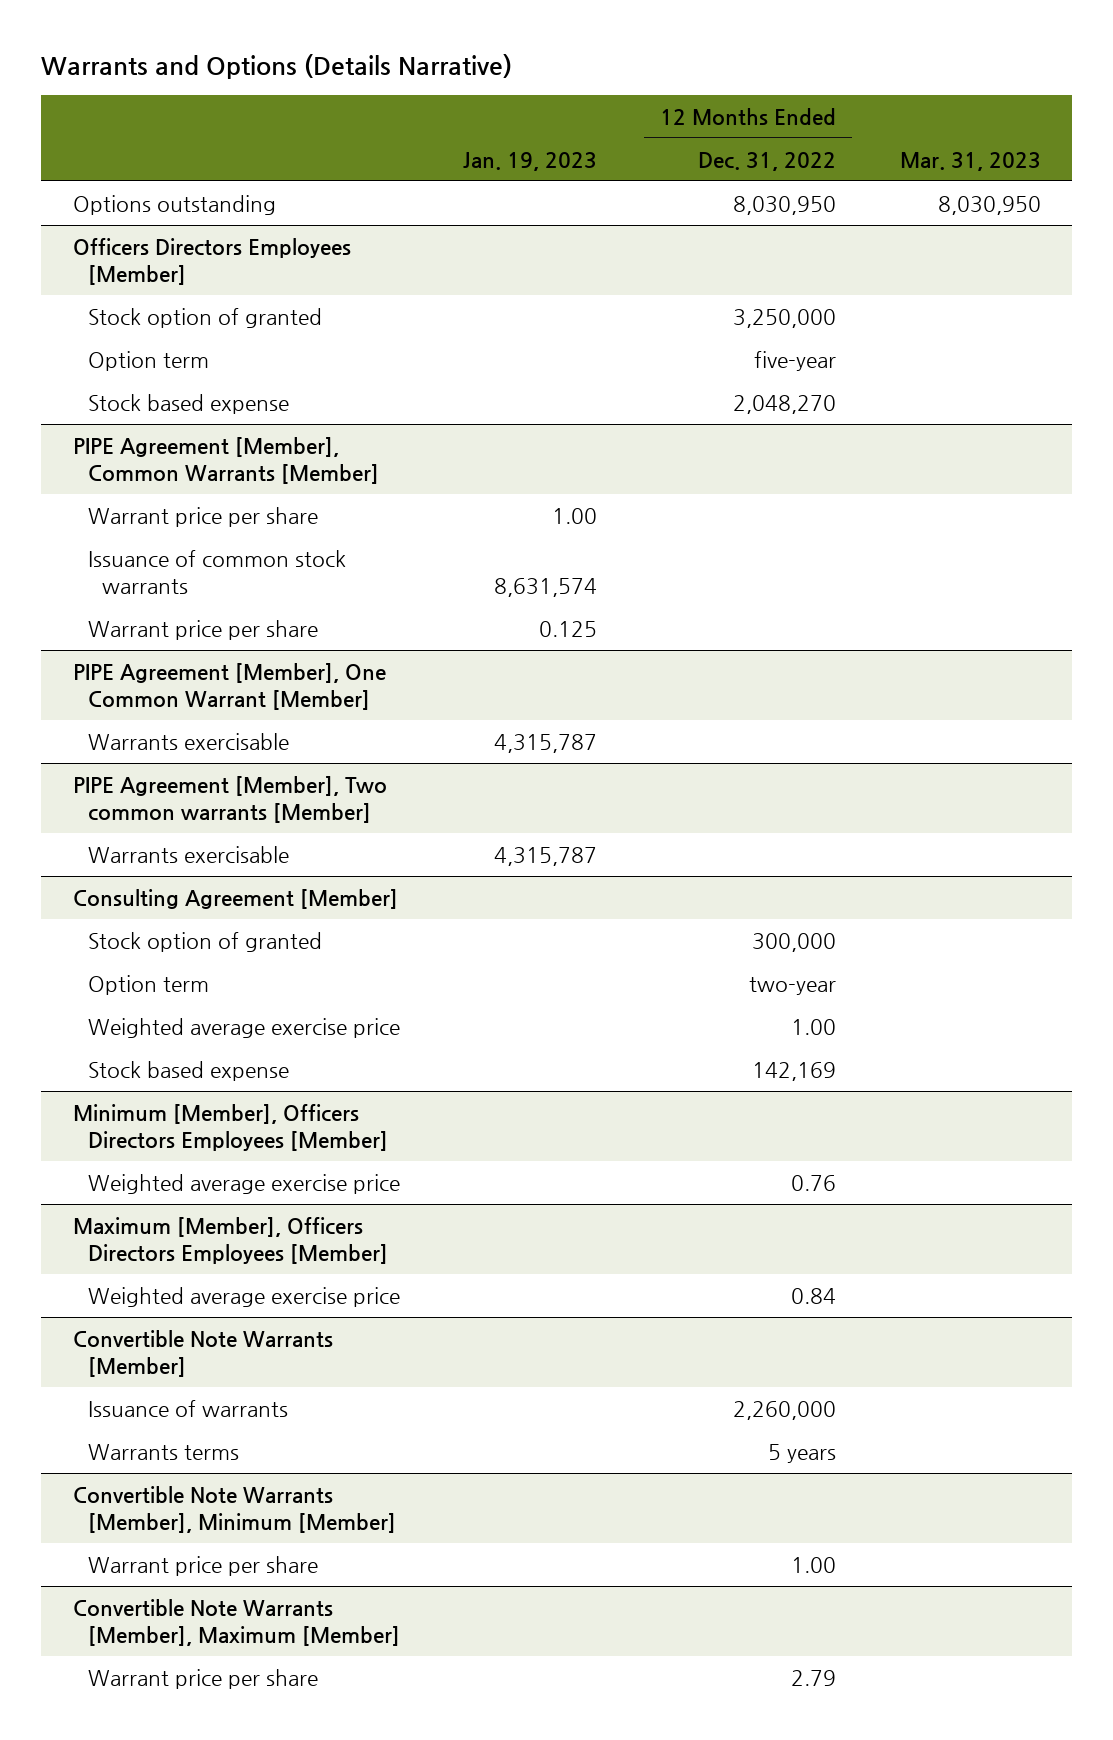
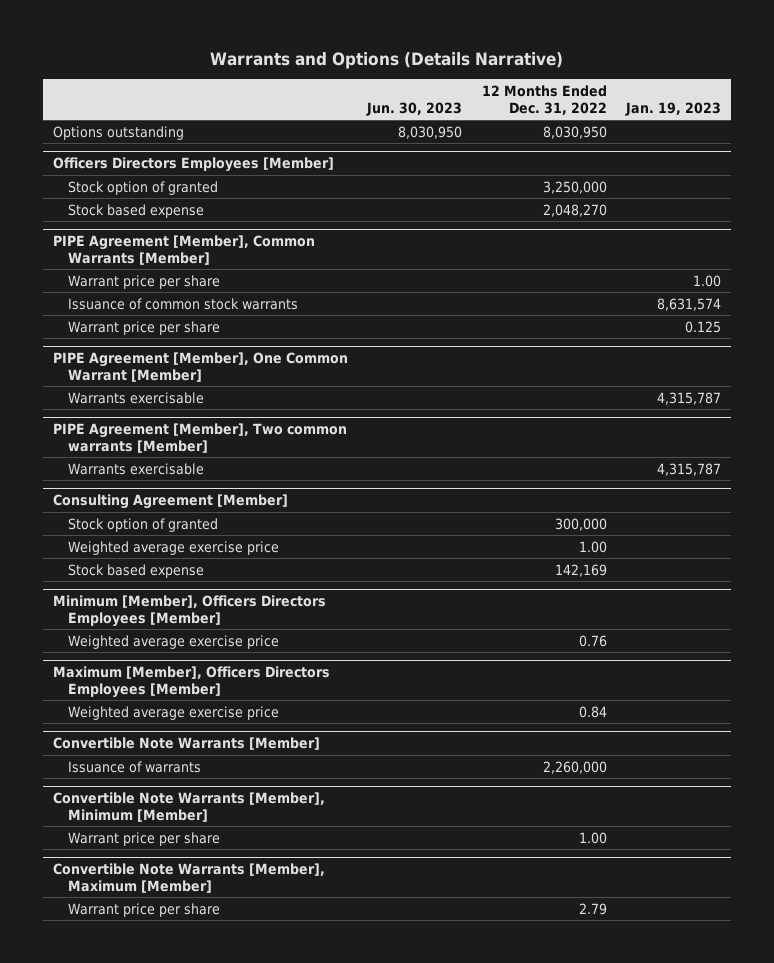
- | Jan. 19, 2023 | 12 Months Ended Dec. 31, 2022 | Mar. 31, 2023
+ | Jun. 30, 2023 | 12 Months Ended Dec. 31, 2022 | Jan. 19, 2023
@ Officers Directors Employees [Member]
- Option term | | five-year |
@ Consulting Agreement [Member]
- Option term | | two-year |
@ Convertible Note Warrants [Member]
- Warrants terms | | 5 years |

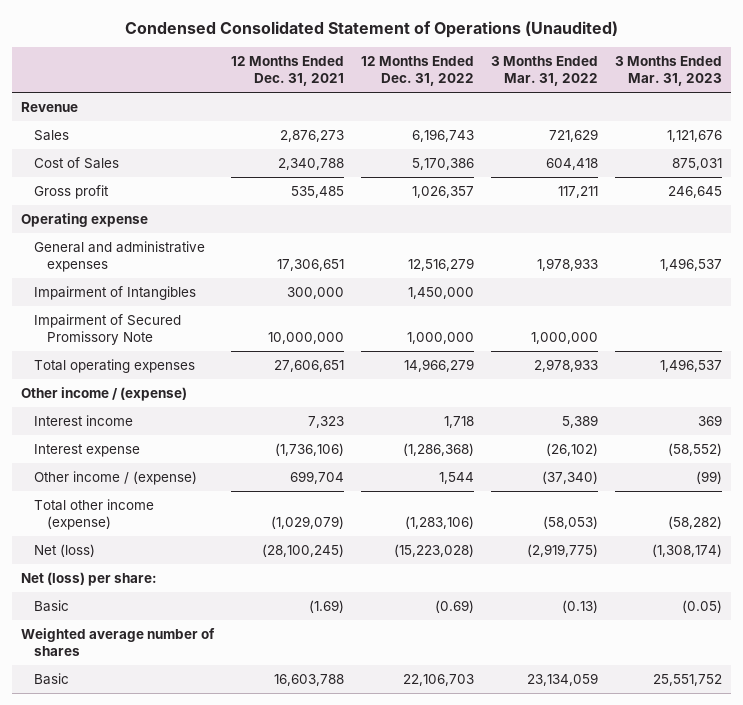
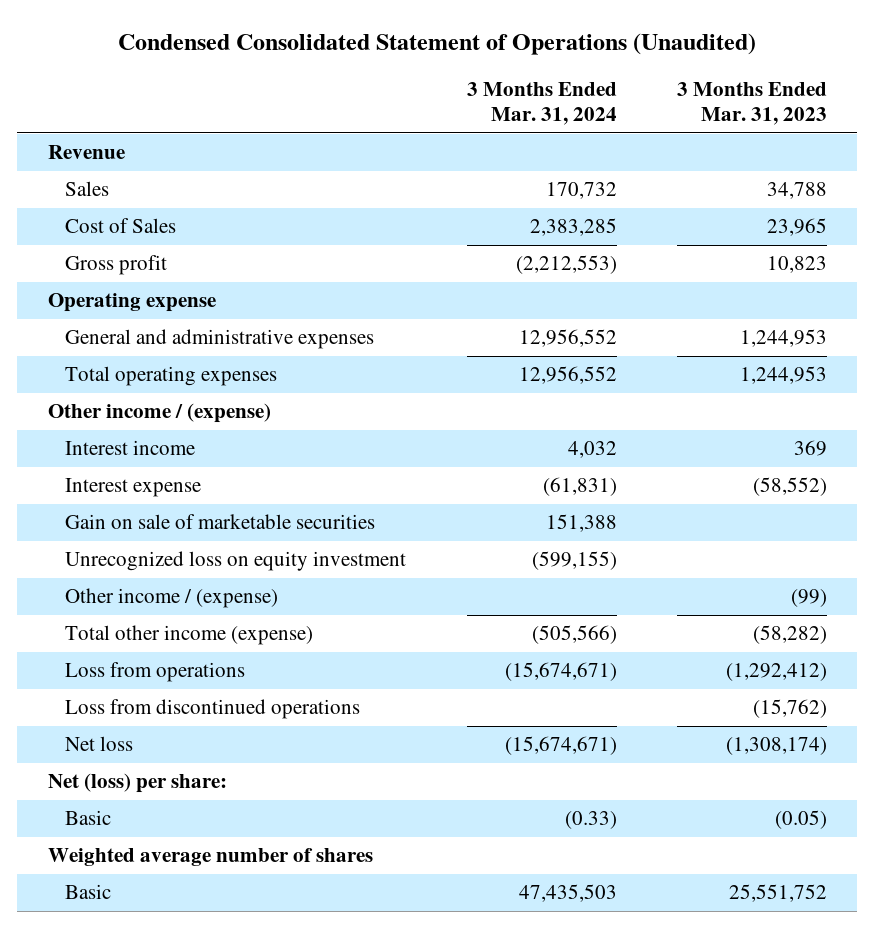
- | 12 Months Ended Dec. 31, 2021 | 12 Months Ended Dec. 31, 2022 | 3 Months Ended Mar. 31, 2022 | 3 Months Ended Mar. 31, 2023
+ | 3 Months Ended Mar. 31, 2024 | 3 Months Ended Mar. 31, 2023
- Sales | 2,876,273 | 6,196,743 | 721,629 | 1,121,676
- Cost of Sales | 2,340,788 | 5,170,386 | 604,418 | 875,031
- Gross profit | 535,485 | 1,026,357 | 117,211 | 246,645
+ Sales | 170,732 | 34,788
+ Cost of Sales | 2,383,285 | 23,965
+ Gross profit | (2,212,553) | 10,823
- General and administrative expenses | 17,306,651 | 12,516,279 | 1,978,933 | 1,496,537
- Impairment of Intangibles | 300,000 | 1,450,000 | |
- Impairment of Secured Promissory Note | 10,000,000 | 1,000,000 | 1,000,000 |
- Total operating expenses | 27,606,651 | 14,966,279 | 2,978,933 | 1,496,537
+ General and administrative expenses | 12,956,552 | 1,244,953
+ Total operating expenses | 12,956,552 | 1,244,953
+ Gain on sale of marketable securities | 151,388 |
+ Unrecognized loss on equity investment | (599,155) |
- Net (loss) | (28,100,245) | (15,223,028) | (2,919,775) | (1,308,174)
+ Loss from operations | (15,674,671) | (1,292,412)
+ Loss from discontinued operations | | (15,762)
+ Net loss | (15,674,671) | (1,308,174)

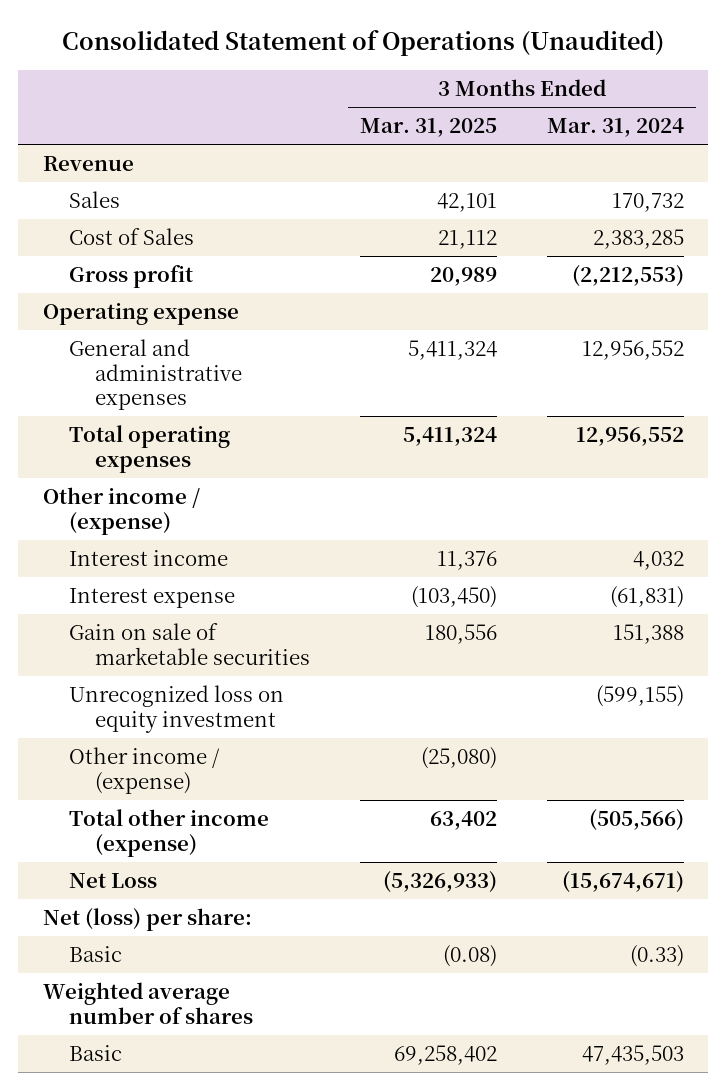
- Condensed Consolidated Statement of Operations (Unaudited)
+ Consolidated Statement of Operations (Unaudited)
- | 3 Months Ended Mar. 31, 2024 | 3 Months Ended Mar. 31, 2023
+ | 3 Months Ended Mar. 31, 2025 | 3 Months Ended Mar. 31, 2024
- Loss from operations | (15,674,671) | (1,292,412)
- Loss from discontinued operations | | (15,762)
- Net loss | (15,674,671) | (1,308,174)
+ Net Loss | (5,326,933) | (15,674,671)

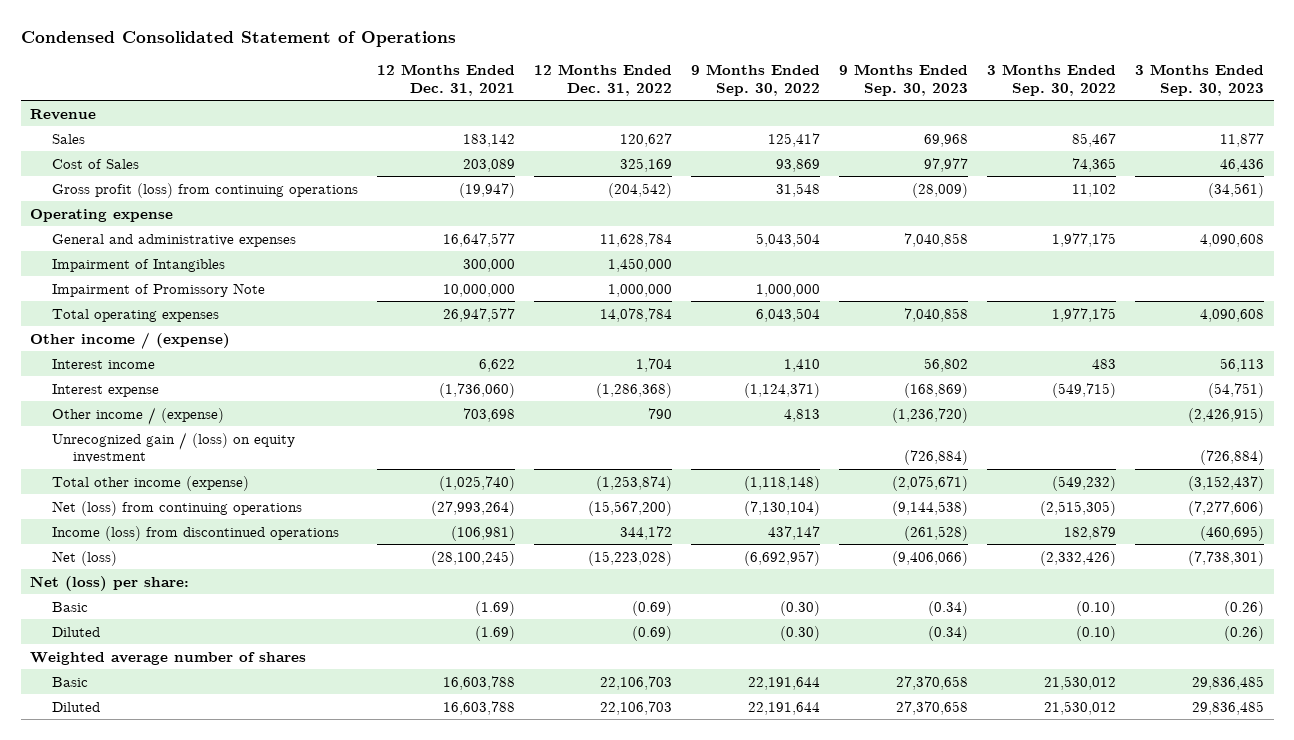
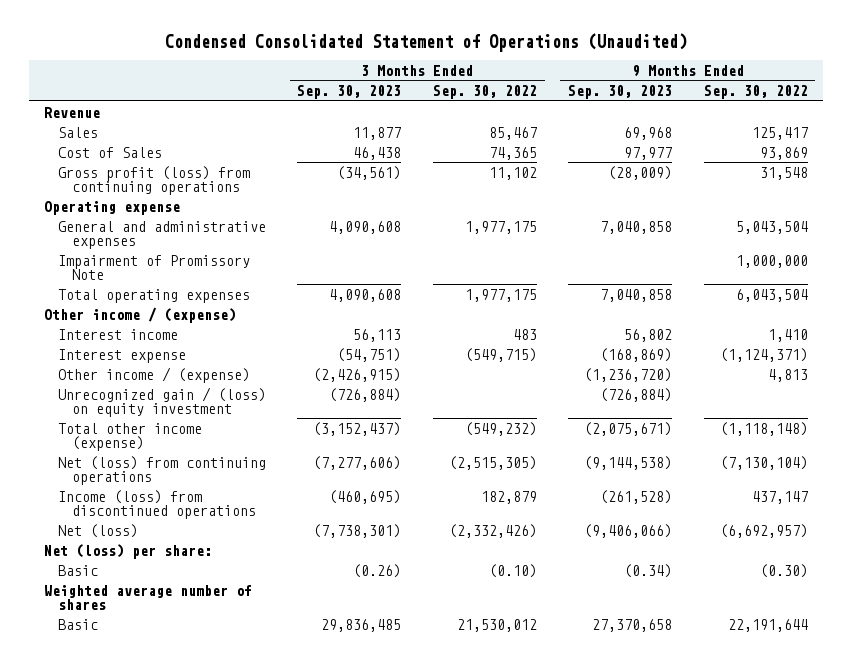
- Condensed Consolidated Statement of Operations
+ Condensed Consolidated Statement of Operations (Unaudited)
- | 12 Months Ended Dec. 31, 2021 | 12 Months Ended Dec. 31, 2022 | 9 Months Ended Sep. 30, 2022 | 9 Months Ended Sep. 30, 2023 | 3 Months Ended Sep. 30, 2022 | 3 Months Ended Sep. 30, 2023
+ | 3 Months Ended Sep. 30, 2023 | 3 Months Ended Sep. 30, 2022 | 9 Months Ended Sep. 30, 2023 | 9 Months Ended Sep. 30, 2022
- Cost of Sales | 203,089 | 325,169 | 93,869 | 97,977 | 74,365 | 46,436
+ Cost of Sales | 46,438 | 74,365 | 97,977 | 93,869
- Impairment of Intangibles | 300,000 | 1,450,000 | | | |
- Diluted | (1.69) | (0.69) | (0.30) | (0.34) | (0.10) | (0.26)
- Diluted | 16,603,788 | 22,106,703 | 22,191,644 | 27,370,658 | 21,530,012 | 29,836,485

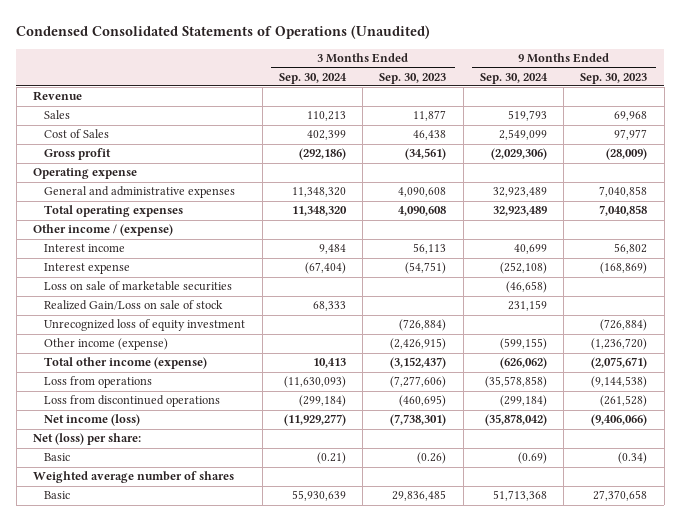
- Condensed Consolidated Statement of Operations (Unaudited)
+ Condensed Consolidated Statements of Operations (Unaudited)
- | 3 Months Ended Sep. 30, 2023 | 3 Months Ended Sep. 30, 2022 | 9 Months Ended Sep. 30, 2023 | 9 Months Ended Sep. 30, 2022
+ | 3 Months Ended Sep. 30, 2024 | 3 Months Ended Sep. 30, 2023 | 9 Months Ended Sep. 30, 2024 | 9 Months Ended Sep. 30, 2023
- Gross profit (loss) from continuing operations | (34,561) | 11,102 | (28,009) | 31,548
+ Gross profit | (292,186) | (34,561) | (2,029,306) | (28,009)
- Impairment of Promissory Note | | | | 1,000,000
- Other income / (expense) | (2,426,915) | | (1,236,720) | 4,813
- Unrecognized gain / (loss) on equity investment | (726,884) | | (726,884) |
+ Loss on sale of marketable securities | | | (46,658) |
+ Realized Gain/Loss on sale of stock | 68,333 | | 231,159 |
+ Unrecognized loss of equity investment | | (726,884) | | (726,884)
+ Other income (expense) | | (2,426,915) | (599,155) | (1,236,720)
- Net (loss) from continuing operations | (7,277,606) | (2,515,305) | (9,144,538) | (7,130,104)
- Income (loss) from discontinued operations | (460,695) | 182,879 | (261,528) | 437,147
- Net (loss) | (7,738,301) | (2,332,426) | (9,406,066) | (6,692,957)
+ Loss from operations | (11,630,093) | (7,277,606) | (35,578,858) | (9,144,538)
+ Loss from discontinued operations | (299,184) | (460,695) | (299,184) | (261,528)
+ Net income (loss) | (11,929,277) | (7,738,301) | (35,878,042) | (9,406,066)

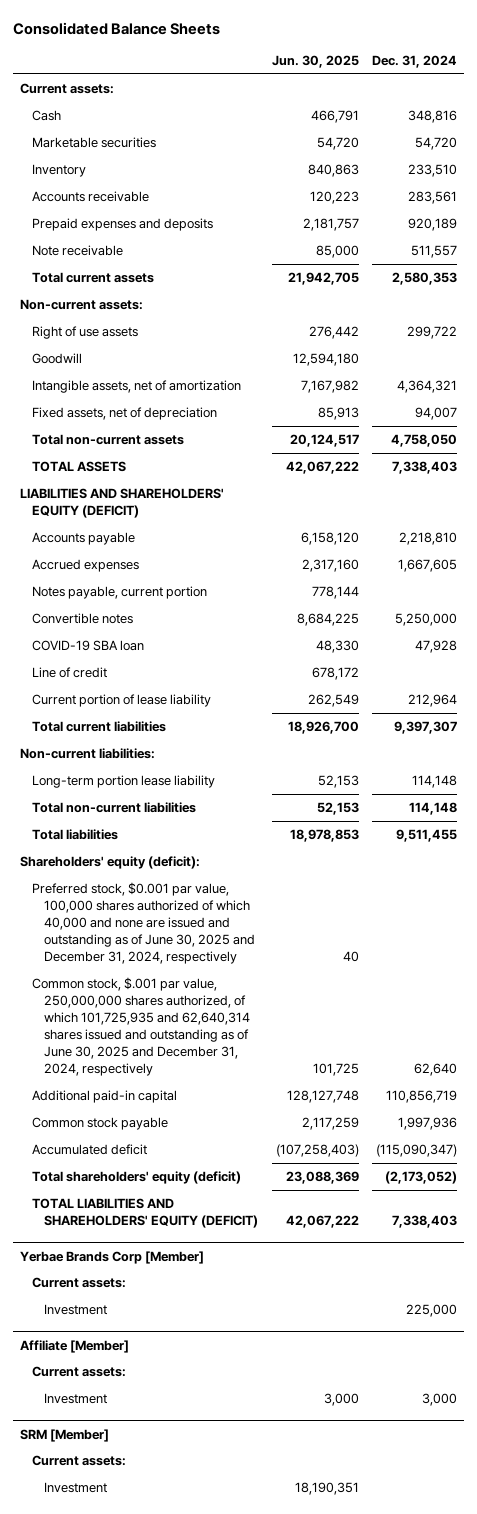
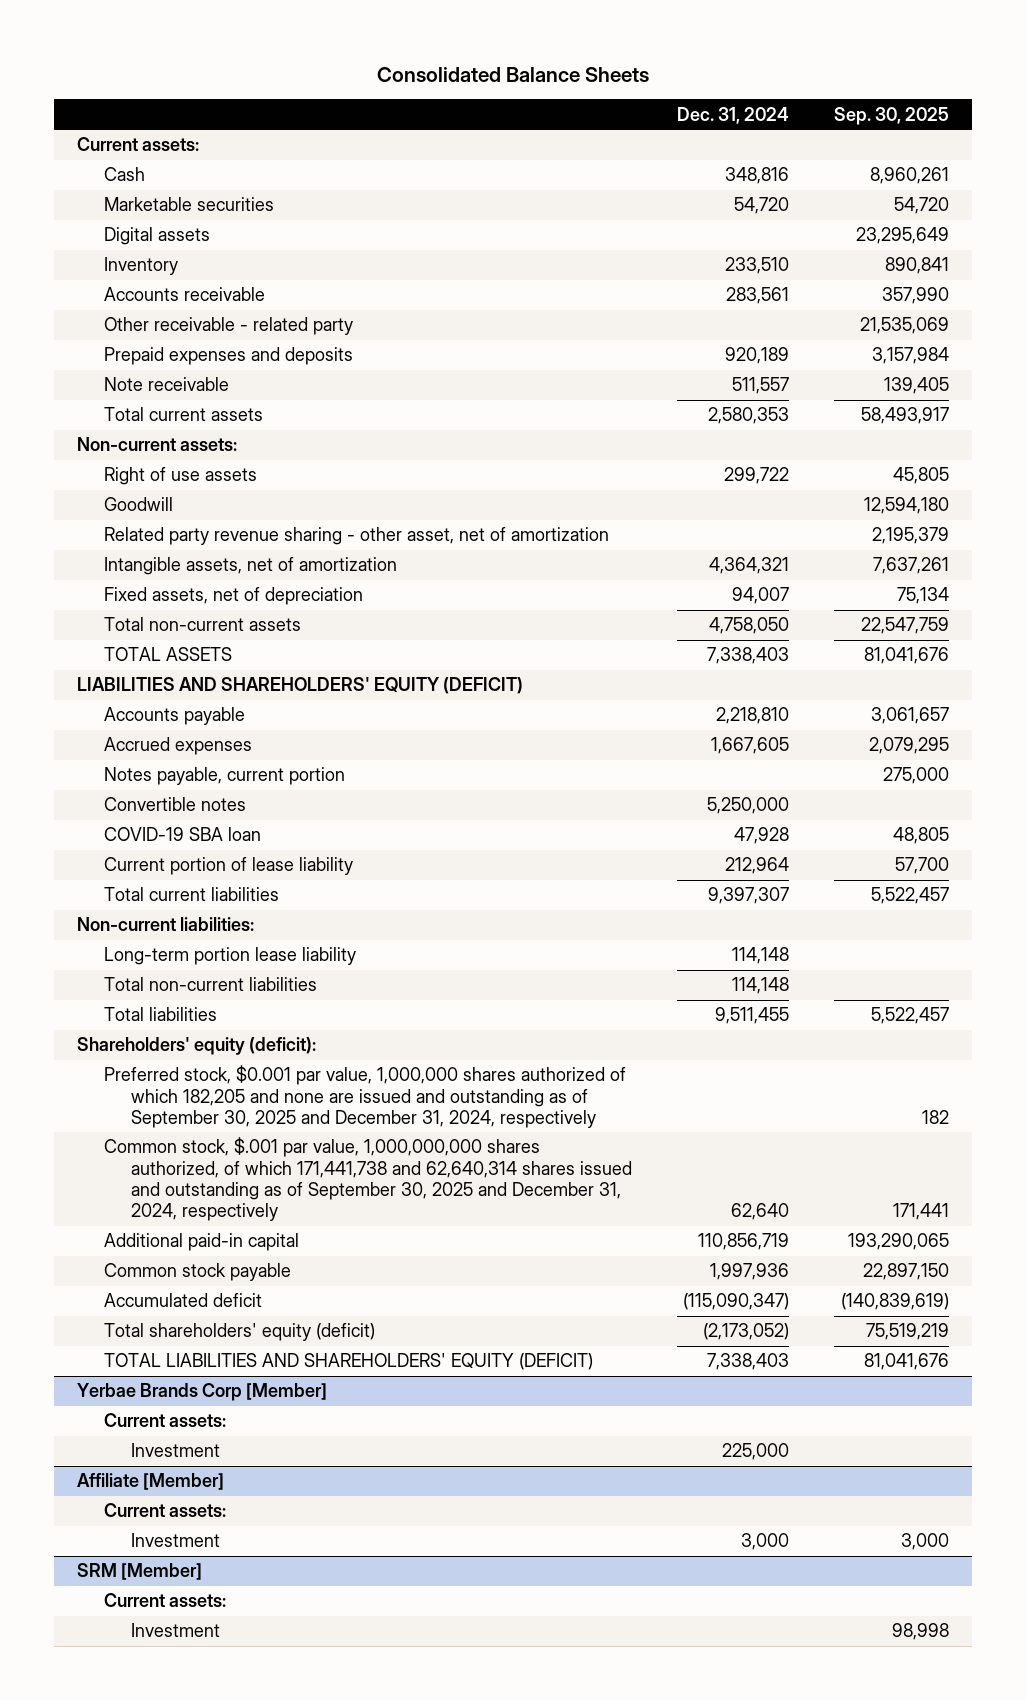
- | Jun. 30, 2025 | Dec. 31, 2024
+ | Dec. 31, 2024 | Sep. 30, 2025
+ Digital assets | | 23,295,649
+ Other receivable - related party | | 21,535,069
+ Related party revenue sharing - other asset, net of amortization | | 2,195,379
- Line of credit | 678,172 |
- Preferred stock, $0.001 par value, 100,000 shares authorized of which 40,000 and none are issued and outstanding as of June 30, 2025 and December 31, 2024, respectively | 40 |
- Common stock, $.001 par value, 250,000,000 shares authorized, of which 101,725,935 and 62,640,314 shares issued and outstanding as of June 30, 2025 and December 31, 2024, respectively | 101,725 | 62,640
+ Preferred stock, $0.001 par value, 1,000,000 shares authorized of which 182,205 and none are issued and outstanding as of September 30, 2025 and December 31, 2024, respectively | | 182
+ Common stock, $.001 par value, 1,000,000,000 shares authorized, of which 171,441,738 and 62,640,314 shares issued and outstanding as of September 30, 2025 and December 31, 2024, respectively | 62,640 | 171,441

